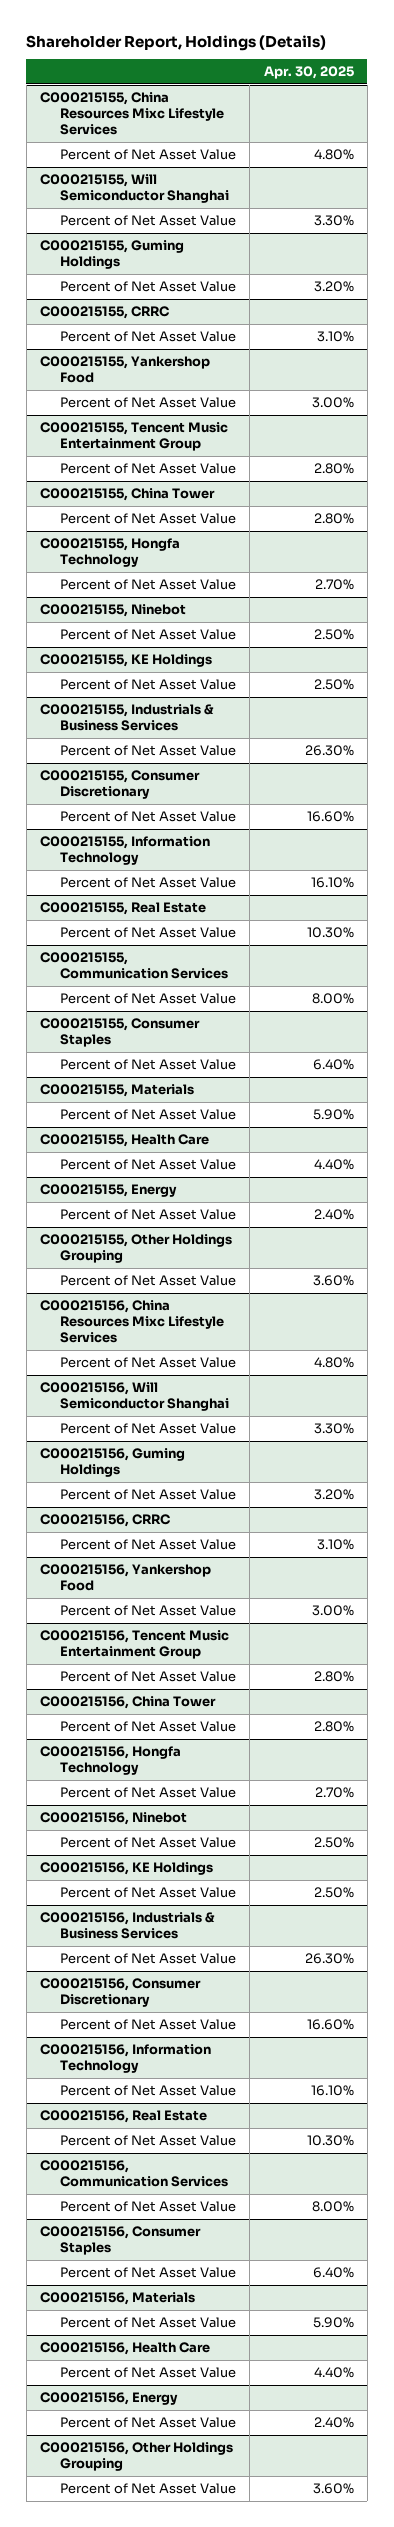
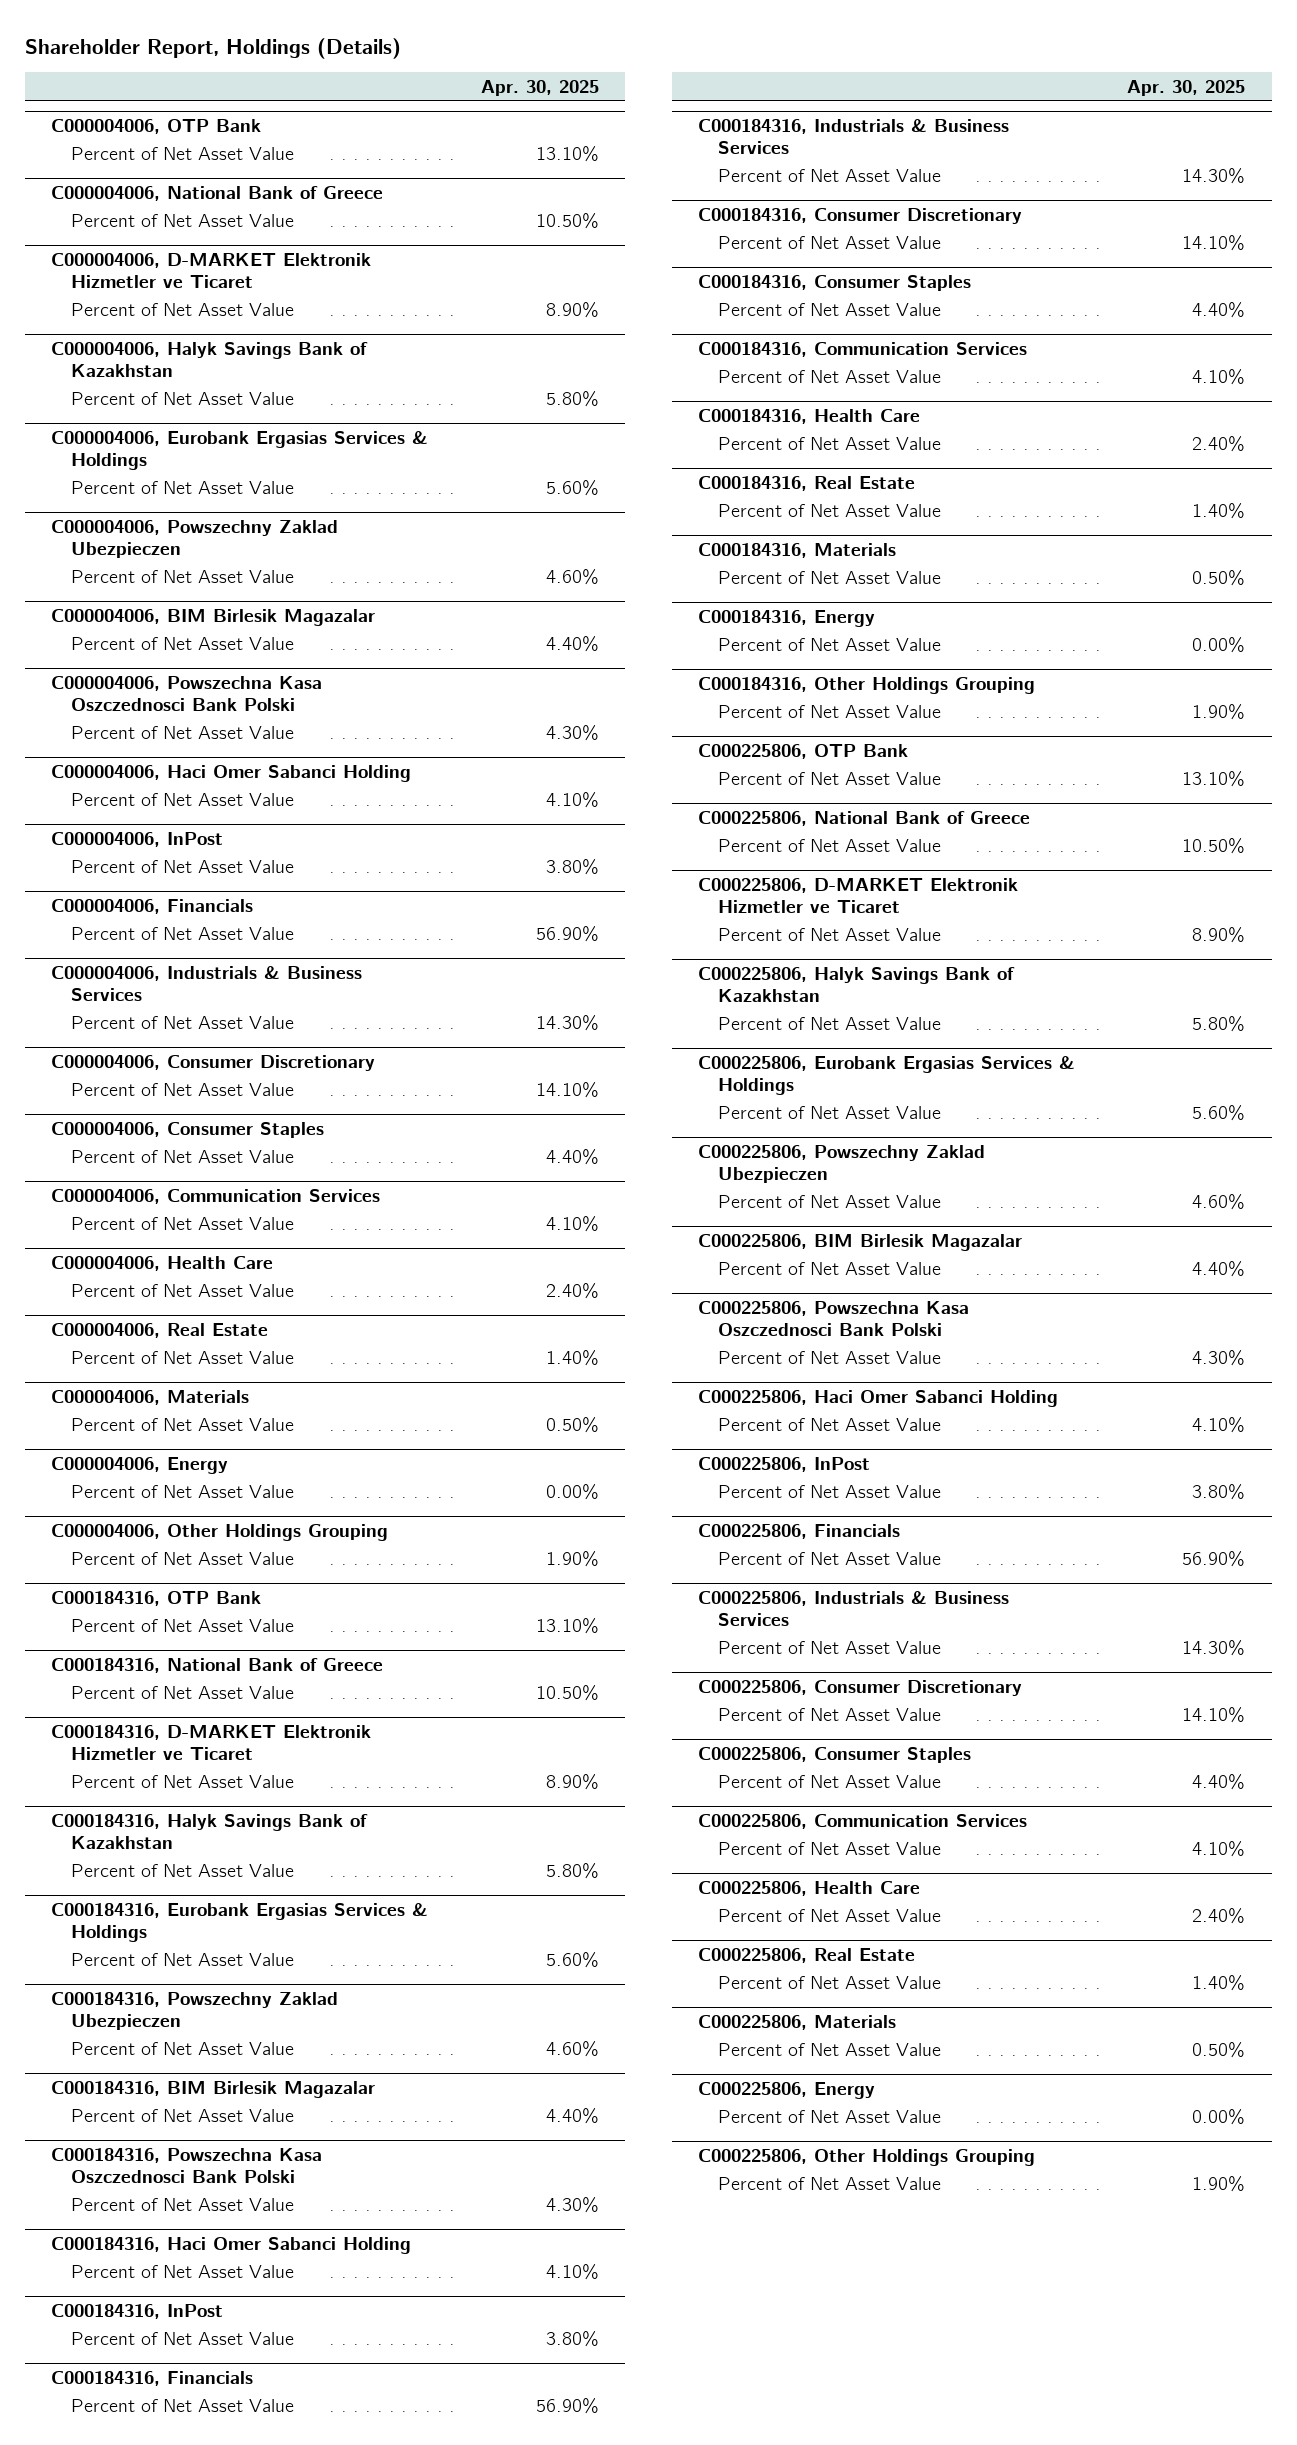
- C000215155, China Resources Mixc Lifestyle Services
- Percent of Net Asset Value | 4.80%
- C000215155, Will Semiconductor Shanghai
- Percent of Net Asset Value | 3.30%
- C000215155, Guming Holdings
- Percent of Net Asset Value | 3.20%
- C000215155, CRRC
- Percent of Net Asset Value | 3.10%
- C000215155, Yankershop Food
- Percent of Net Asset Value | 3.00%
- C000215155, Tencent Music Entertainment Group
- Percent of Net Asset Value | 2.80%
- C000215155, China Tower
- Percent of Net Asset Value | 2.80%
- C000215155, Hongfa Technology
- Percent of Net Asset Value | 2.70%
- C000215155, Ninebot
- Percent of Net Asset Value | 2.50%
- C000215155, KE Holdings
- Percent of Net Asset Value | 2.50%
- C000215155, Industrials & Business Services
- Percent of Net Asset Value | 26.30%
- C000215155, Consumer Discretionary
- Percent of Net Asset Value | 16.60%
- C000215155, Information Technology
- Percent of Net Asset Value | 16.10%
- C000215155, Real Estate
- Percent of Net Asset Value | 10.30%
- C000215155, Communication Services
- Percent of Net Asset Value | 8.00%
- C000215155, Consumer Staples
- Percent of Net Asset Value | 6.40%
- C000215155, Materials
- Percent of Net Asset Value | 5.90%
- C000215155, Health Care
+ C000004006, OTP Bank
+ Percent of Net Asset Value | 13.10%
+ C000004006, National Bank of Greece
+ Percent of Net Asset Value | 10.50%
+ C000004006, D-MARKET Elektronik Hizmetler ve Ticaret
+ Percent of Net Asset Value | 8.90%
+ C000004006, Halyk Savings Bank of Kazakhstan
+ Percent of Net Asset Value | 5.80%
+ C000004006, Eurobank Ergasias Services & Holdings
+ Percent of Net Asset Value | 5.60%
+ C000004006, Powszechny Zaklad Ubezpieczen
+ Percent of Net Asset Value | 4.60%
+ C000004006, BIM Birlesik Magazalar
- C000215155, Energy
+ C000004006, Powszechna Kasa Oszczednosci Bank Polski
+ Percent of Net Asset Value | 4.30%
+ C000004006, Haci Omer Sabanci Holding
+ Percent of Net Asset Value | 4.10%
+ C000004006, InPost
+ Percent of Net Asset Value | 3.80%
+ C000004006, Financials
+ Percent of Net Asset Value | 56.90%
+ C000004006, Industrials & Business Services
+ Percent of Net Asset Value | 14.30%
+ C000004006, Consumer Discretionary
+ Percent of Net Asset Value | 14.10%
+ C000004006, Consumer Staples
+ Percent of Net Asset Value | 4.40%
+ C000004006, Communication Services
+ Percent of Net Asset Value | 4.10%
+ C000004006, Health Care
- C000215155, Other Holdings Grouping
- Percent of Net Asset Value | 3.60%
- C000215156, China Resources Mixc Lifestyle Services
- Percent of Net Asset Value | 4.80%
- C000215156, Will Semiconductor Shanghai
- Percent of Net Asset Value | 3.30%
- C000215156, Guming Holdings
- Percent of Net Asset Value | 3.20%
- C000215156, CRRC
- Percent of Net Asset Value | 3.10%
- C000215156, Yankershop Food
- Percent of Net Asset Value | 3.00%
- C000215156, Tencent Music Entertainment Group
- Percent of Net Asset Value | 2.80%
- C000215156, China Tower
- Percent of Net Asset Value | 2.80%
- C000215156, Hongfa Technology
- Percent of Net Asset Value | 2.70%
- C000215156, Ninebot
- Percent of Net Asset Value | 2.50%
- C000215156, KE Holdings
- Percent of Net Asset Value | 2.50%
- C000215156, Industrials & Business Services
- Percent of Net Asset Value | 26.30%
- C000215156, Consumer Discretionary
- Percent of Net Asset Value | 16.60%
- C000215156, Information Technology
- Percent of Net Asset Value | 16.10%
- C000215156, Real Estate
- Percent of Net Asset Value | 10.30%
- C000215156, Communication Services
- Percent of Net Asset Value | 8.00%
- C000215156, Consumer Staples
- Percent of Net Asset Value | 6.40%
- C000215156, Materials
- Percent of Net Asset Value | 5.90%
- C000215156, Health Care
+ C000004006, Real Estate
+ Percent of Net Asset Value | 1.40%
+ C000004006, Materials
+ Percent of Net Asset Value | 0.50%
+ C000004006, Energy
+ Percent of Net Asset Value | 0.00%
+ C000004006, Other Holdings Grouping
+ Percent of Net Asset Value | 1.90%
+ C000184316, OTP Bank
+ Percent of Net Asset Value | 13.10%
+ C000184316, National Bank of Greece
+ Percent of Net Asset Value | 10.50%
+ C000184316, D-MARKET Elektronik Hizmetler ve Ticaret
+ Percent of Net Asset Value | 8.90%
+ C000184316, Halyk Savings Bank of Kazakhstan
+ Percent of Net Asset Value | 5.80%
+ C000184316, Eurobank Ergasias Services & Holdings
+ Percent of Net Asset Value | 5.60%
+ C000184316, Powszechny Zaklad Ubezpieczen
+ Percent of Net Asset Value | 4.60%
+ C000184316, BIM Birlesik Magazalar
- C000215156, Energy
+ C000184316, Powszechna Kasa Oszczednosci Bank Polski
+ Percent of Net Asset Value | 4.30%
+ C000184316, Haci Omer Sabanci Holding
+ Percent of Net Asset Value | 4.10%
+ C000184316, InPost
+ Percent of Net Asset Value | 3.80%
+ C000184316, Financials
+ Percent of Net Asset Value | 56.90%
+ C000184316, Industrials & Business Services
+ Percent of Net Asset Value | 14.30%
+ C000184316, Consumer Discretionary
+ Percent of Net Asset Value | 14.10%
+ C000184316, Consumer Staples
+ Percent of Net Asset Value | 4.40%
+ C000184316, Communication Services
+ Percent of Net Asset Value | 4.10%
+ C000184316, Health Care
- C000215156, Other Holdings Grouping
- Percent of Net Asset Value | 3.60%
+ C000184316, Real Estate
+ Percent of Net Asset Value | 1.40%
+ C000184316, Materials
+ Percent of Net Asset Value | 0.50%
+ C000184316, Energy
+ Percent of Net Asset Value | 0.00%
+ C000184316, Other Holdings Grouping
+ Percent of Net Asset Value | 1.90%
+ C000225806, OTP Bank
+ Percent of Net Asset Value | 13.10%
+ C000225806, National Bank of Greece
+ Percent of Net Asset Value | 10.50%
+ C000225806, D-MARKET Elektronik Hizmetler ve Ticaret
+ Percent of Net Asset Value | 8.90%
+ C000225806, Halyk Savings Bank of Kazakhstan
+ Percent of Net Asset Value | 5.80%
+ C000225806, Eurobank Ergasias Services & Holdings
+ Percent of Net Asset Value | 5.60%
+ C000225806, Powszechny Zaklad Ubezpieczen
+ Percent of Net Asset Value | 4.60%
+ C000225806, BIM Birlesik Magazalar
+ Percent of Net Asset Value | 4.40%
+ C000225806, Powszechna Kasa Oszczednosci Bank Polski
+ Percent of Net Asset Value | 4.30%
+ C000225806, Haci Omer Sabanci Holding
+ Percent of Net Asset Value | 4.10%
+ C000225806, InPost
+ Percent of Net Asset Value | 3.80%
+ C000225806, Financials
+ Percent of Net Asset Value | 56.90%
+ C000225806, Industrials & Business Services
+ Percent of Net Asset Value | 14.30%
+ C000225806, Consumer Discretionary
+ Percent of Net Asset Value | 14.10%
+ C000225806, Consumer Staples
+ Percent of Net Asset Value | 4.40%
+ C000225806, Communication Services
+ Percent of Net Asset Value | 4.10%
+ C000225806, Health Care
+ Percent of Net Asset Value | 2.40%
+ C000225806, Real Estate
+ Percent of Net Asset Value | 1.40%
+ C000225806, Materials
+ Percent of Net Asset Value | 0.50%
+ C000225806, Energy
+ Percent of Net Asset Value | 0.00%
+ C000225806, Other Holdings Grouping
+ Percent of Net Asset Value | 1.90%

